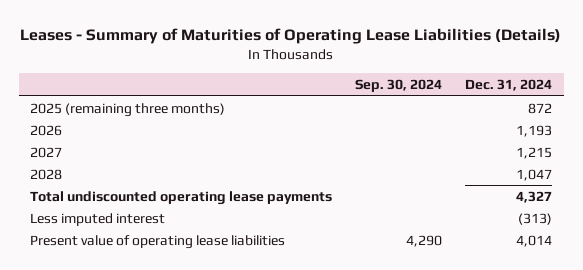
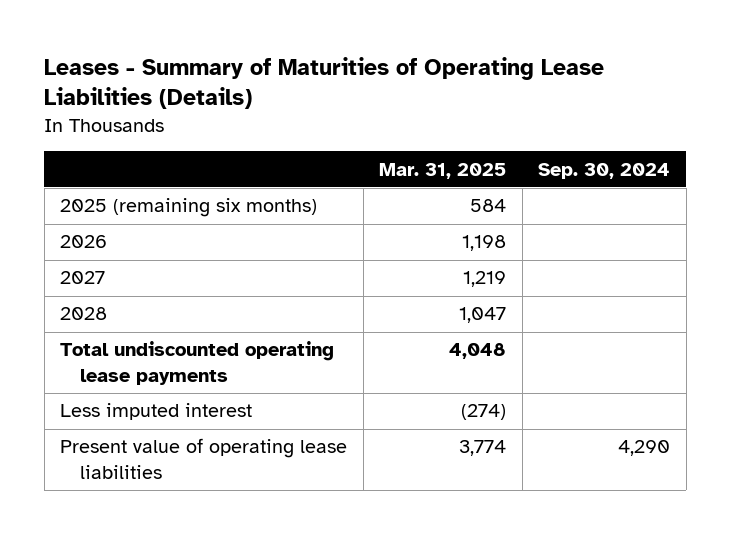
- | Sep. 30, 2024 | Dec. 31, 2024
+ | Mar. 31, 2025 | Sep. 30, 2024
- 2025 (remaining three months) | | 872
+ 2025 (remaining six months) | 584 |

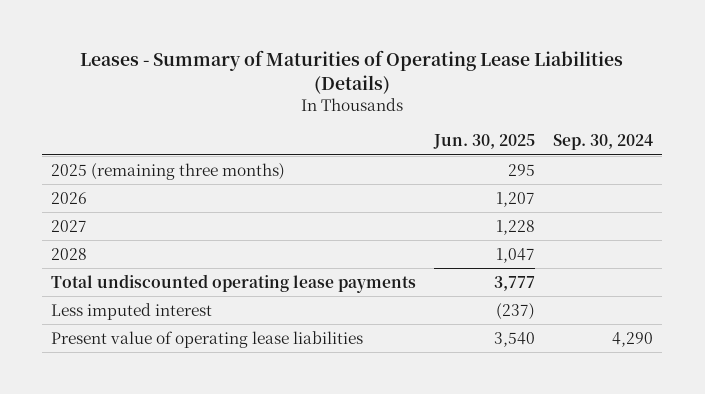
- | Mar. 31, 2025 | Sep. 30, 2024
+ | Jun. 30, 2025 | Sep. 30, 2024
- 2025 (remaining six months) | 584 |
+ 2025 (remaining three months) | 295 |

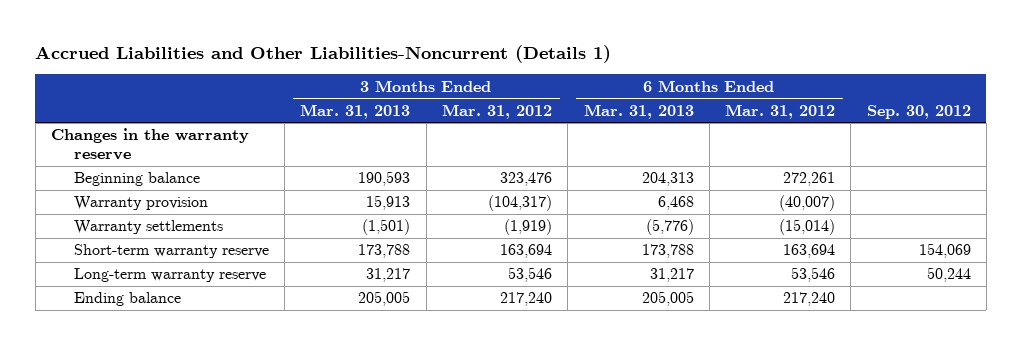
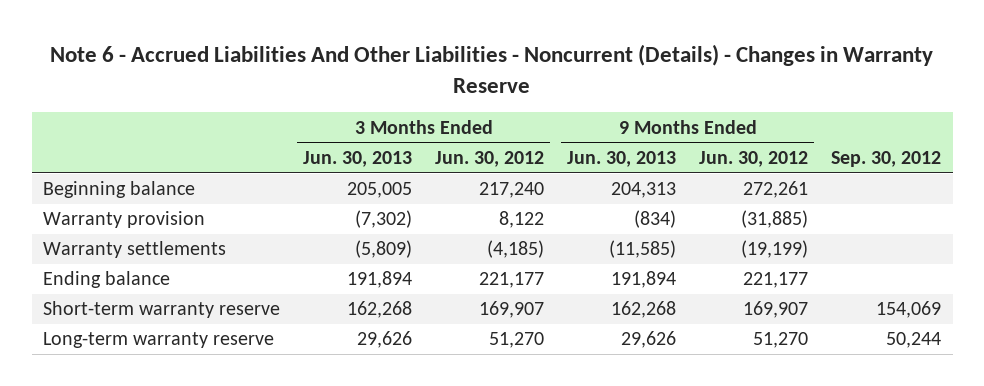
- Accrued Liabilities and Other Liabilities-Noncurrent (Details 1)
+ Note 6 - Accrued Liabilities And Other Liabilities - Noncurrent (Details) - Changes in Warranty Reserve
- | 3 Months Ended Mar. 31, 2013 | 3 Months Ended Mar. 31, 2012 | 6 Months Ended Mar. 31, 2013 | 6 Months Ended Mar. 31, 2012 | Sep. 30, 2012
+ | 3 Months Ended Jun. 30, 2013 | 3 Months Ended Jun. 30, 2012 | 9 Months Ended Jun. 30, 2013 | 9 Months Ended Jun. 30, 2012 | Sep. 30, 2012
- Changes in the warranty reserve
moved up: Ending balance | 191,894 | 221,177 | 191,894 | 221,177 |

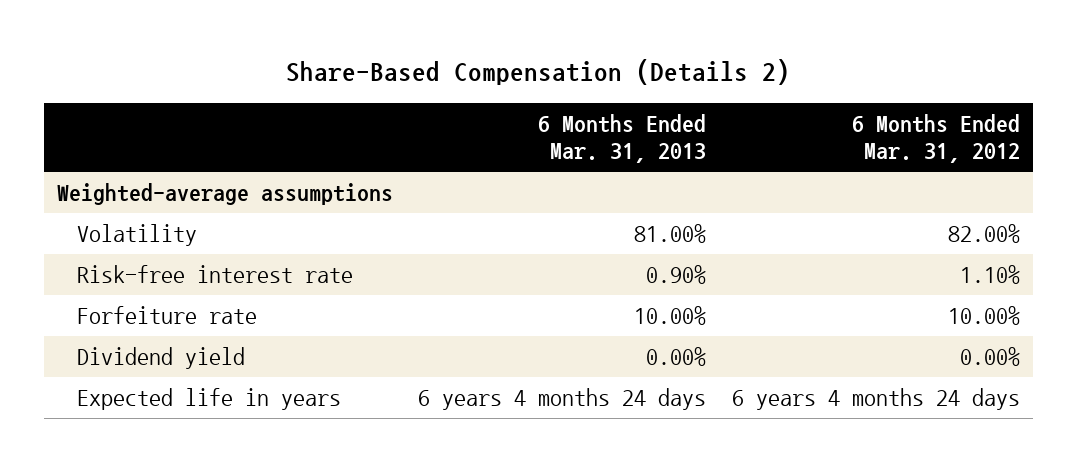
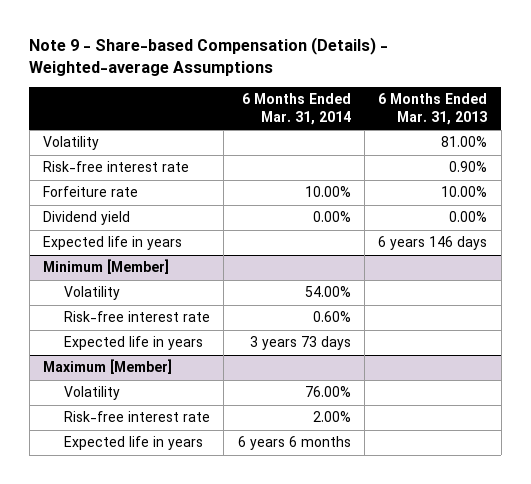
- Share-Based Compensation (Details 2)
+ Note 9 - Share-based Compensation (Details) - Weighted-average Assumptions
- | 6 Months Ended Mar. 31, 2013 | 6 Months Ended Mar. 31, 2012
+ | 6 Months Ended Mar. 31, 2014 | 6 Months Ended Mar. 31, 2013
- Weighted-average assumptions
- Expected life in years | 6 years 4 months 24 days | 6 years 4 months 24 days
+ Expected life in years | | 6 years 146 days
+ Minimum [Member]
+ Volatility | 54.00% |
+ Risk-free interest rate | 0.60% |
+ Expected life in years | 3 years 73 days |
+ Maximum [Member]
+ Volatility | 76.00% |
+ Risk-free interest rate | 2.00% |
+ Expected life in years | 6 years 6 months |

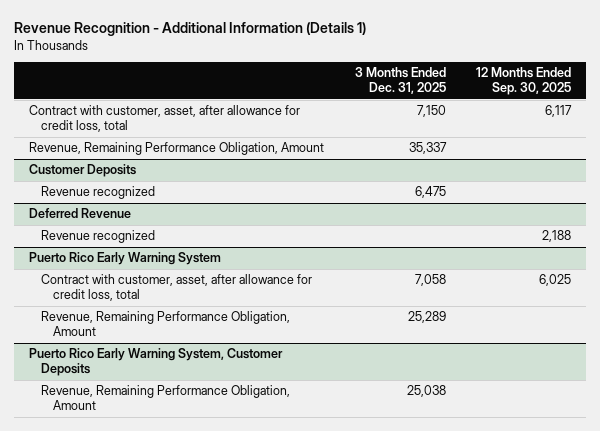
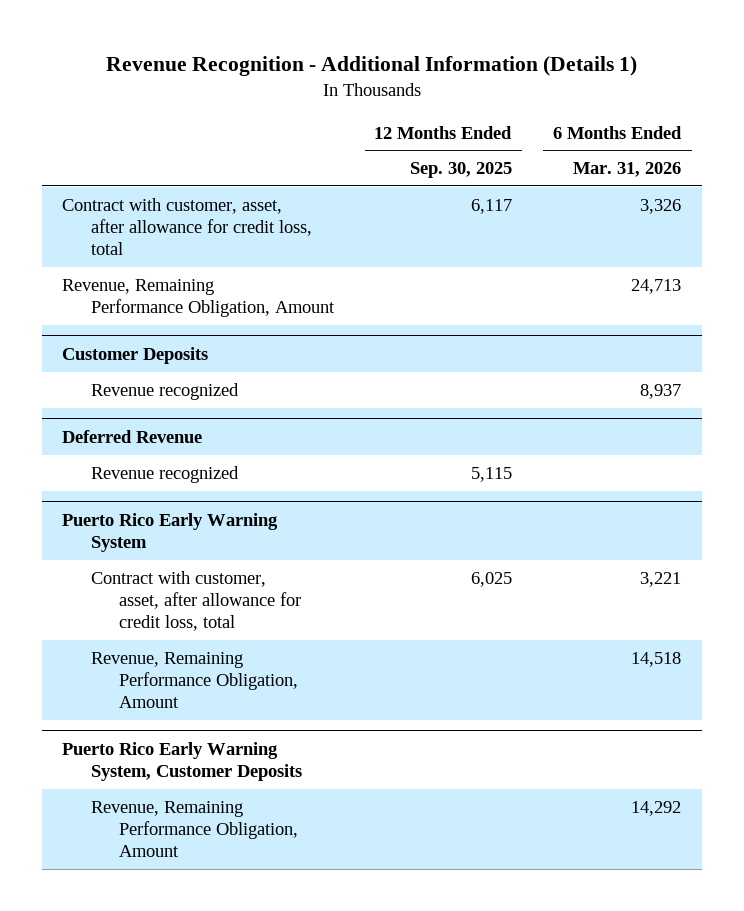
- | 3 Months Ended Dec. 31, 2025 | 12 Months Ended Sep. 30, 2025
+ | 12 Months Ended Sep. 30, 2025 | 6 Months Ended Mar. 31, 2026
@ Deferred Revenue
- Revenue recognized | | 2,188
+ Revenue recognized | 5,115 |

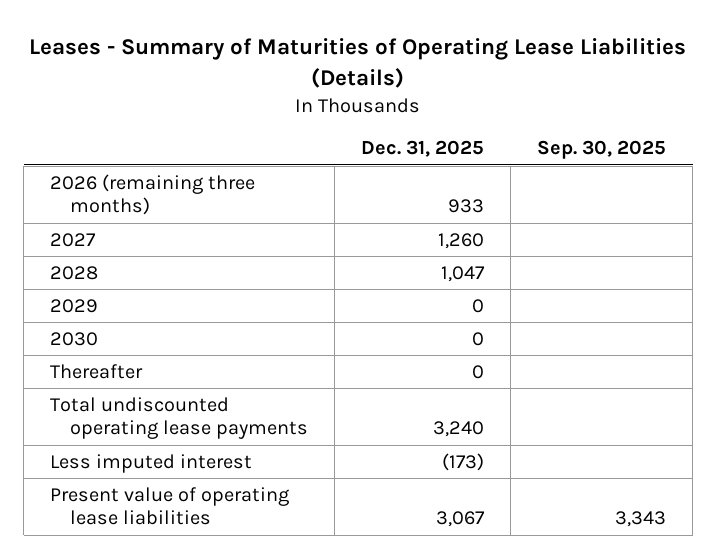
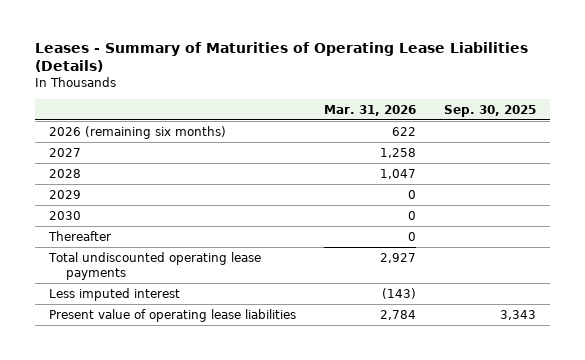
- | Dec. 31, 2025 | Sep. 30, 2025
+ | Mar. 31, 2026 | Sep. 30, 2025
- 2026 (remaining three months) | 933 |
+ 2026 (remaining six months) | 622 |

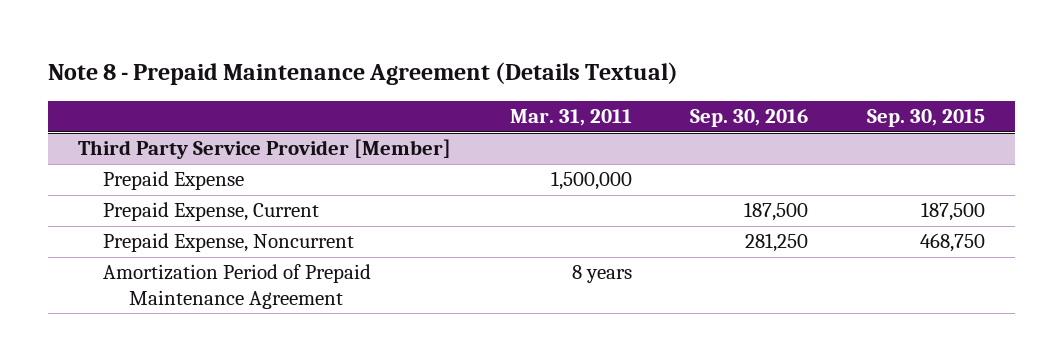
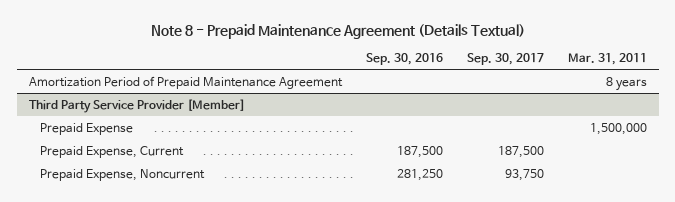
- | Mar. 31, 2011 | Sep. 30, 2016 | Sep. 30, 2015
+ | Sep. 30, 2016 | Sep. 30, 2017 | Mar. 31, 2011
+ Amortization Period of Prepaid Maintenance Agreement | | | 8 years
@ Third Party Service Provider [Member]
- Amortization Period of Prepaid Maintenance Agreement | 8 years | |

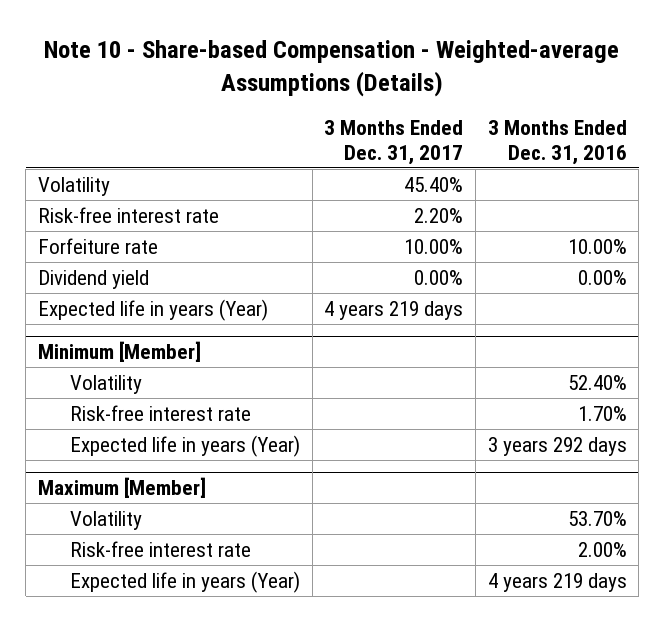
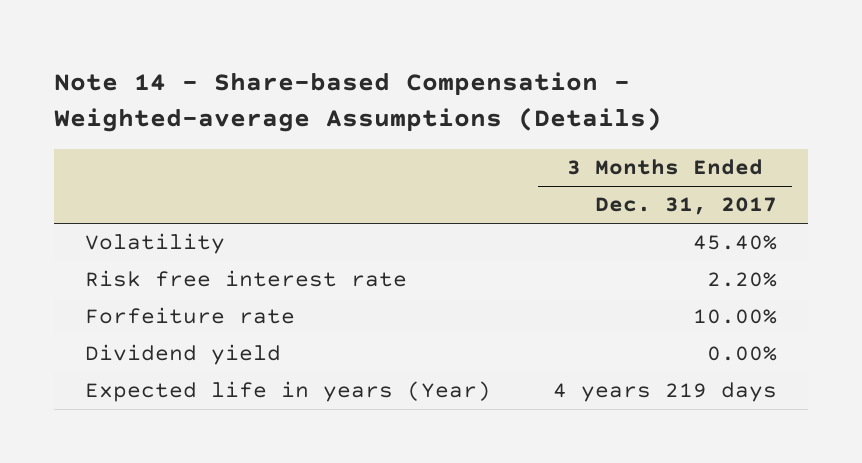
- Note 10 - Share-based Compensation - Weighted-average Assumptions (Details)
+ Note 14 - Share-based Compensation - Weighted-average Assumptions (Details)
- | 3 Months Ended Dec. 31, 2017 | 3 Months Ended Dec. 31, 2016
+ | 3 Months Ended Dec. 31, 2017
- Risk-free interest rate | 2.20% |
+ Risk free interest rate | 2.20%
- Minimum [Member]
- Volatility | | 52.40%
- Risk-free interest rate | | 1.70%
- Expected life in years (Year) | | 3 years 292 days
- Maximum [Member]
- Volatility | | 53.70%
- Risk-free interest rate | | 2.00%
- Expected life in years (Year) | | 4 years 219 days

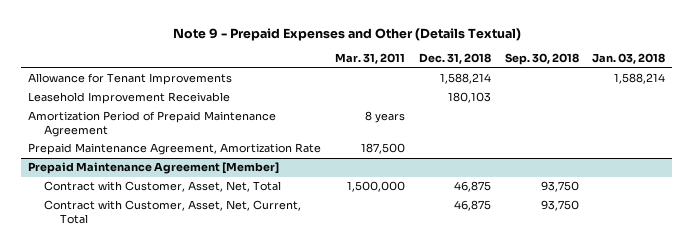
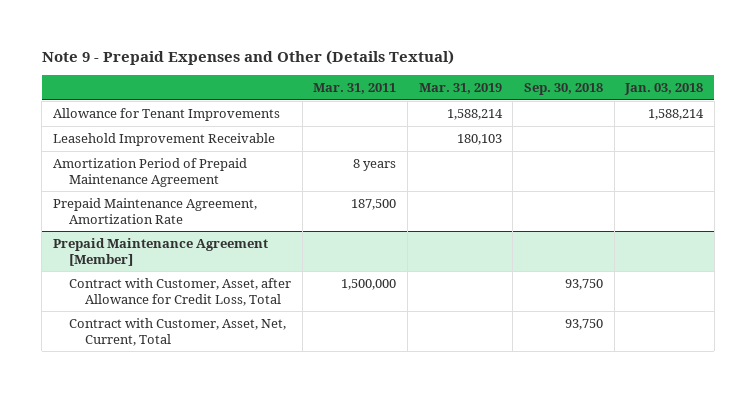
- | Mar. 31, 2011 | Dec. 31, 2018 | Sep. 30, 2018 | Jan. 03, 2018
+ | Mar. 31, 2011 | Mar. 31, 2019 | Sep. 30, 2018 | Jan. 03, 2018
@ Prepaid Maintenance Agreement [Member]
- Contract with Customer, Asset, Net, Total | 1,500,000 | 46,875 | 93,750 |
+ Contract with Customer, Asset, after Allowance for Credit Loss, Total | 1,500,000 | | 93,750 |

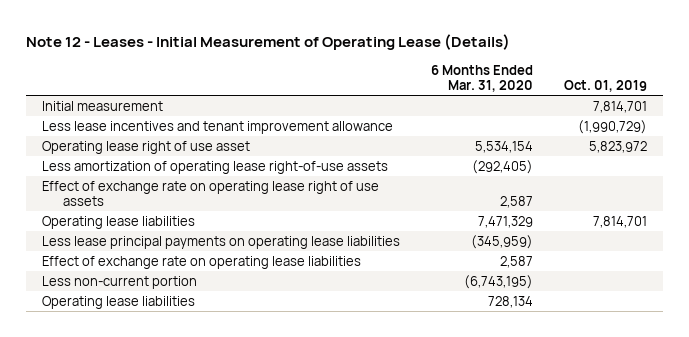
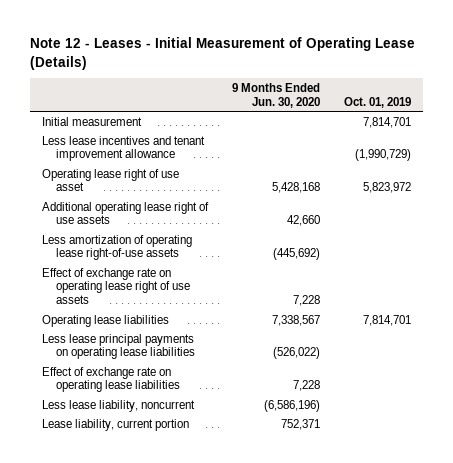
- | 6 Months Ended Mar. 31, 2020 | Oct. 01, 2019
+ | 9 Months Ended Jun. 30, 2020 | Oct. 01, 2019
+ Additional operating lease right of use assets | 42,660 |
- Less non-current portion | (6,743,195) |
- Operating lease liabilities | 728,134 |
+ Less lease liability, noncurrent | (6,586,196) |
+ Lease liability, current portion | 752,371 |

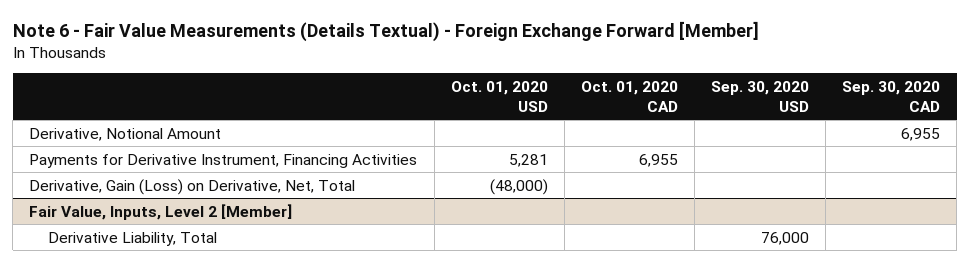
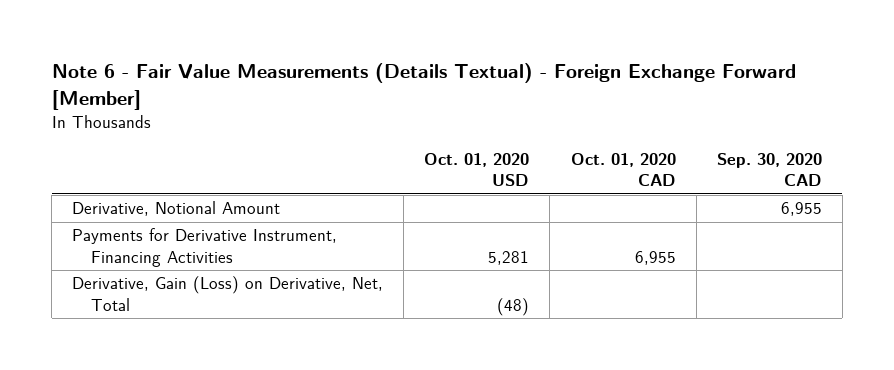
- | Oct. 01, 2020 USD | Oct. 01, 2020 CAD | Sep. 30, 2020 USD | Sep. 30, 2020 CAD
+ | Oct. 01, 2020 USD | Oct. 01, 2020 CAD | Sep. 30, 2020 CAD
- Derivative, Gain (Loss) on Derivative, Net, Total | (48,000) | | |
- Fair Value, Inputs, Level 2 [Member]
- Derivative Liability, Total | | | 76,000 |
+ Derivative, Gain (Loss) on Derivative, Net, Total | (48) | |

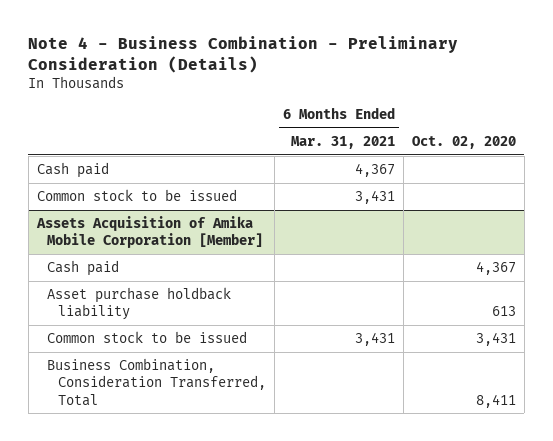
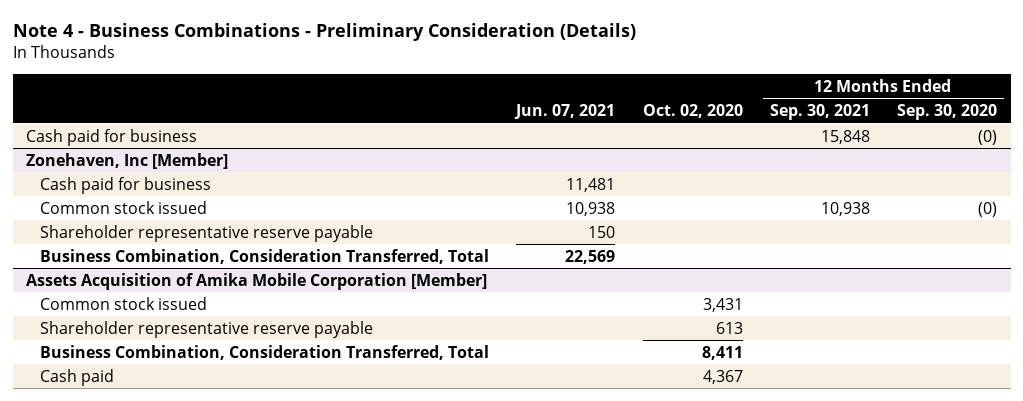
- Note 4 - Business Combination - Preliminary Consideration (Details)
+ Note 4 - Business Combinations - Preliminary Consideration (Details)
- | 6 Months Ended Mar. 31, 2021 | Oct. 02, 2020
+ | Jun. 07, 2021 | Oct. 02, 2020 | 12 Months Ended Sep. 30, 2021 | 12 Months Ended Sep. 30, 2020
- Cash paid | 4,367 |
- Common stock to be issued | 3,431 |
+ Cash paid for business | | | 15,848 | (0)
+ Zonehaven, Inc [Member]
+ Cash paid for business | 11,481 | | |
+ Common stock issued | 10,938 | | 10,938 | (0)
+ Shareholder representative reserve payable | 150 | | |
+ Business Combination, Consideration Transferred, Total | 22,569 | | |
@ Assets Acquisition of Amika Mobile Corporation [Member]
- Asset purchase holdback liability | | 613
- Common stock to be issued | 3,431 | 3,431
+ Common stock issued | | 3,431 | |
+ Shareholder representative reserve payable | | 613 | |
moved down: Cash paid | | 4,367 | |

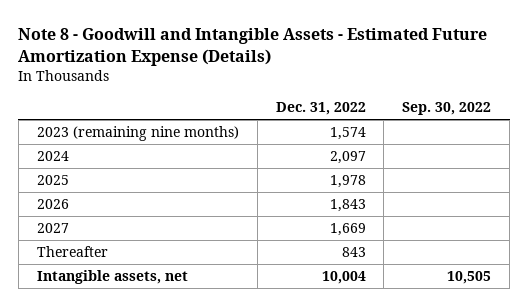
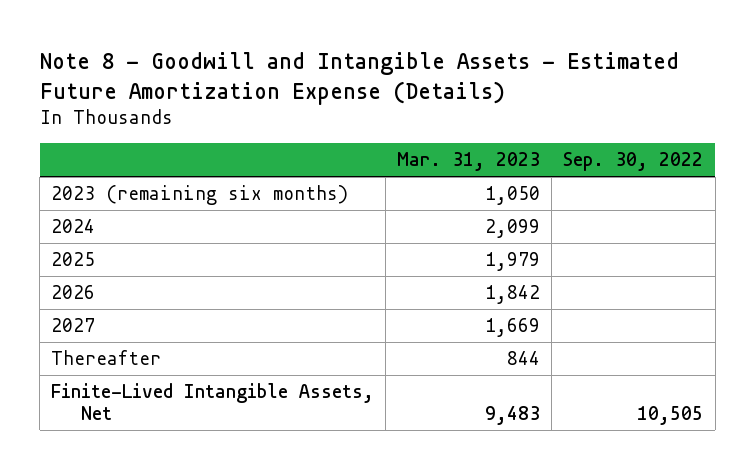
- | Dec. 31, 2022 | Sep. 30, 2022
+ | Mar. 31, 2023 | Sep. 30, 2022
- 2023 (remaining nine months) | 1,574 |
+ 2023 (remaining six months) | 1,050 |
- Intangible assets, net | 10,004 | 10,505
+ Finite-Lived Intangible Assets, Net | 9,483 | 10,505

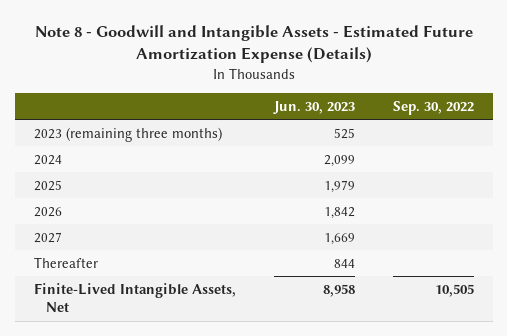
- | Mar. 31, 2023 | Sep. 30, 2022
+ | Jun. 30, 2023 | Sep. 30, 2022
- 2023 (remaining six months) | 1,050 |
+ 2023 (remaining three months) | 525 |

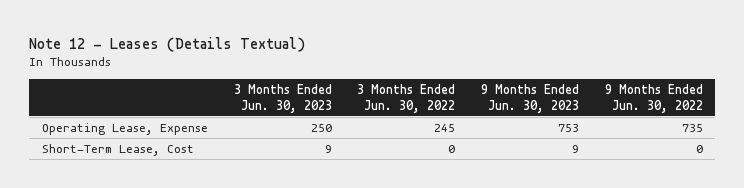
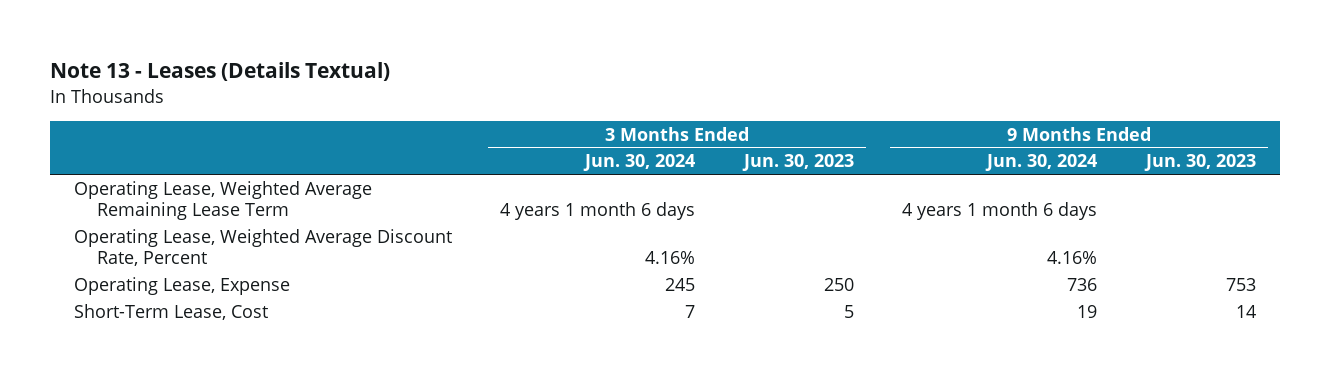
- Note 12 - Leases (Details Textual)
+ Note 13 - Leases (Details Textual)
- | 3 Months Ended Jun. 30, 2023 | 3 Months Ended Jun. 30, 2022 | 9 Months Ended Jun. 30, 2023 | 9 Months Ended Jun. 30, 2022
+ | 3 Months Ended Jun. 30, 2024 | 3 Months Ended Jun. 30, 2023 | 9 Months Ended Jun. 30, 2024 | 9 Months Ended Jun. 30, 2023
+ Operating Lease, Weighted Average Remaining Lease Term | 4 years 1 month 6 days | | 4 years 1 month 6 days |
+ Operating Lease, Weighted Average Discount Rate, Percent | 4.16% | | 4.16% |
- Short-Term Lease, Cost | 9 | 0 | 9 | 0
+ Short-Term Lease, Cost | 7 | 5 | 19 | 14

